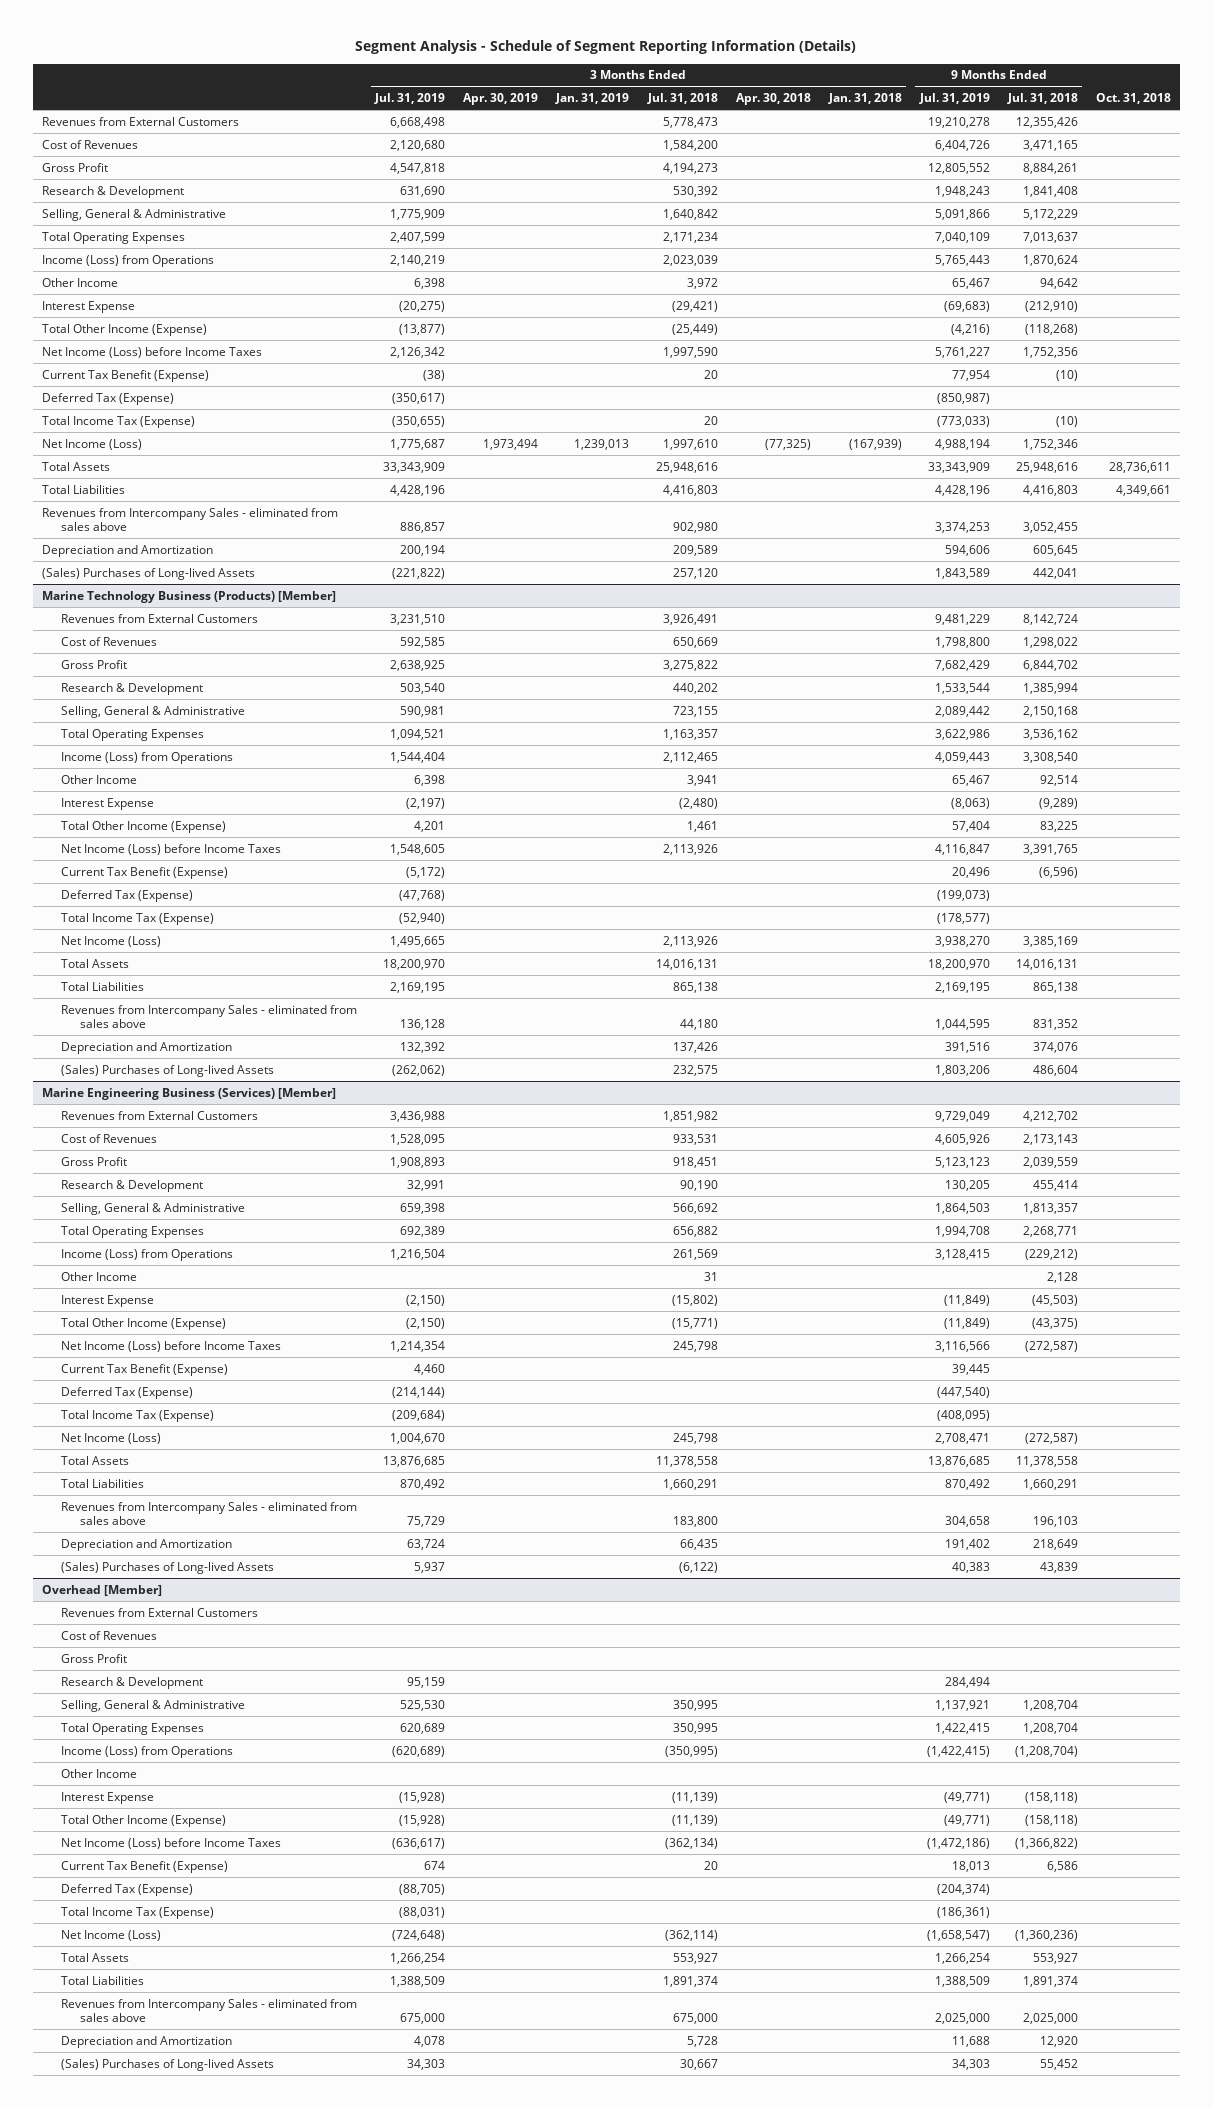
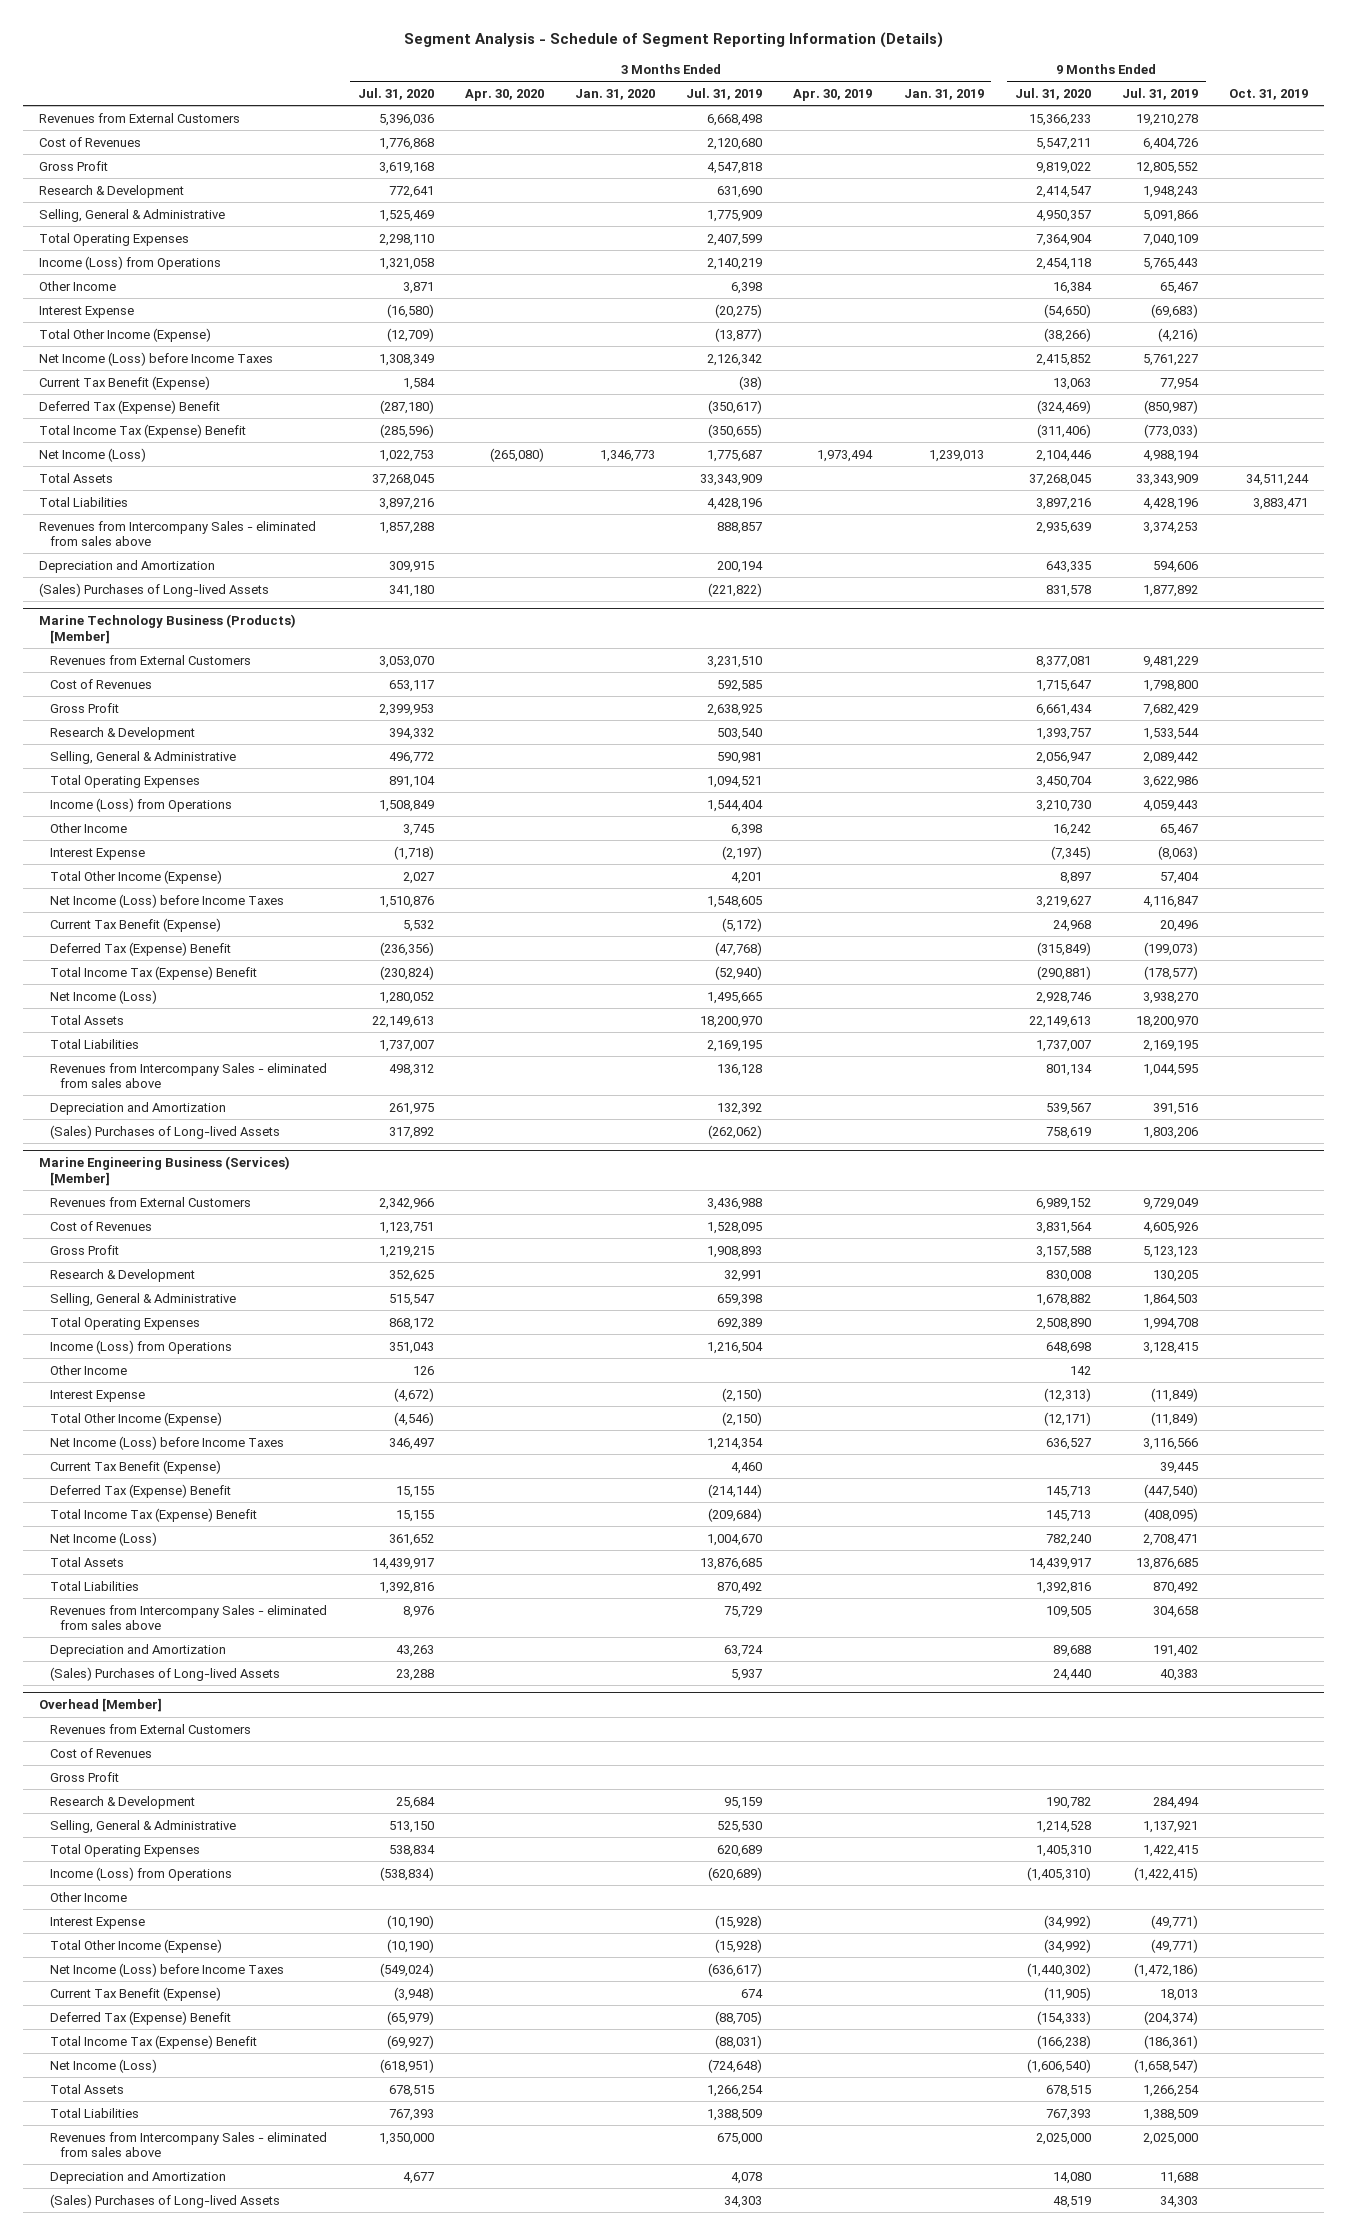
- | 3 Months Ended Jul. 31, 2019 | 3 Months Ended Apr. 30, 2019 | 3 Months Ended Jan. 31, 2019 | 3 Months Ended Jul. 31, 2018 | 3 Months Ended Apr. 30, 2018 | 3 Months Ended Jan. 31, 2018 | 9 Months Ended Jul. 31, 2019 | 9 Months Ended Jul. 31, 2018 | Oct. 31, 2018
+ | 3 Months Ended Jul. 31, 2020 | 3 Months Ended Apr. 30, 2020 | 3 Months Ended Jan. 31, 2020 | 3 Months Ended Jul. 31, 2019 | 3 Months Ended Apr. 30, 2019 | 3 Months Ended Jan. 31, 2019 | 9 Months Ended Jul. 31, 2020 | 9 Months Ended Jul. 31, 2019 | Oct. 31, 2019
- Deferred Tax (Expense) | (350,617) | | | | | | (850,987) | |
- Total Income Tax (Expense) | (350,655) | | | 20 | | | (773,033) | (10) |
+ Deferred Tax (Expense) Benefit | (287,180) | | | (350,617) | | | (324,469) | (850,987) |
+ Total Income Tax (Expense) Benefit | (285,596) | | | (350,655) | | | (311,406) | (773,033) |
- Revenues from Intercompany Sales - eliminated from sales above | 886,857 | | | 902,980 | | | 3,374,253 | 3,052,455 |
+ Revenues from Intercompany Sales - eliminated from sales above | 1,857,288 | | | 888,857 | | | 2,935,639 | 3,374,253 |
- (Sales) Purchases of Long-lived Assets | (221,822) | | | 257,120 | | | 1,843,589 | 442,041 |
+ (Sales) Purchases of Long-lived Assets | 341,180 | | | (221,822) | | | 831,578 | 1,877,892 |
@ Marine Technology Business (Products) [Member]
- Deferred Tax (Expense) | (47,768) | | | | | | (199,073) | |
- Total Income Tax (Expense) | (52,940) | | | | | | (178,577) | |
+ Deferred Tax (Expense) Benefit | (236,356) | | | (47,768) | | | (315,849) | (199,073) |
+ Total Income Tax (Expense) Benefit | (230,824) | | | (52,940) | | | (290,881) | (178,577) |
@ Marine Engineering Business (Services) [Member]
- Deferred Tax (Expense) | (214,144) | | | | | | (447,540) | |
- Total Income Tax (Expense) | (209,684) | | | | | | (408,095) | |
+ Deferred Tax (Expense) Benefit | 15,155 | | | (214,144) | | | 145,713 | (447,540) |
+ Total Income Tax (Expense) Benefit | 15,155 | | | (209,684) | | | 145,713 | (408,095) |
@ Overhead [Member]
- Deferred Tax (Expense) | (88,705) | | | | | | (204,374) | |
- Total Income Tax (Expense) | (88,031) | | | | | | (186,361) | |
+ Deferred Tax (Expense) Benefit | (65,979) | | | (88,705) | | | (154,333) | (204,374) |
+ Total Income Tax (Expense) Benefit | (69,927) | | | (88,031) | | | (166,238) | (186,361) |

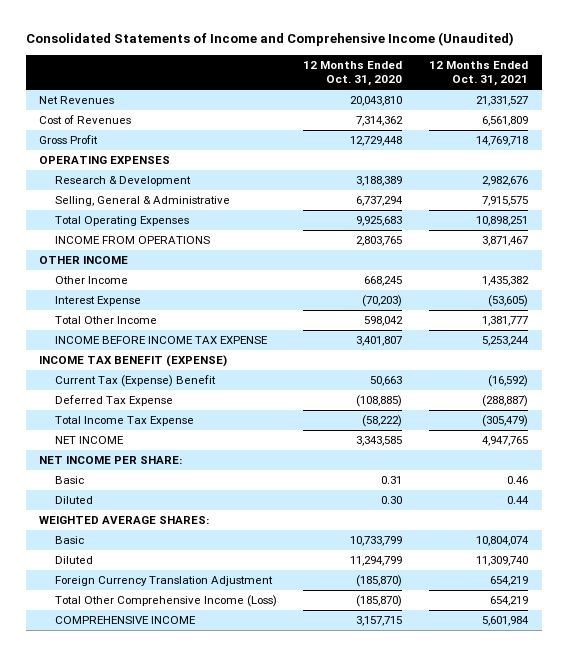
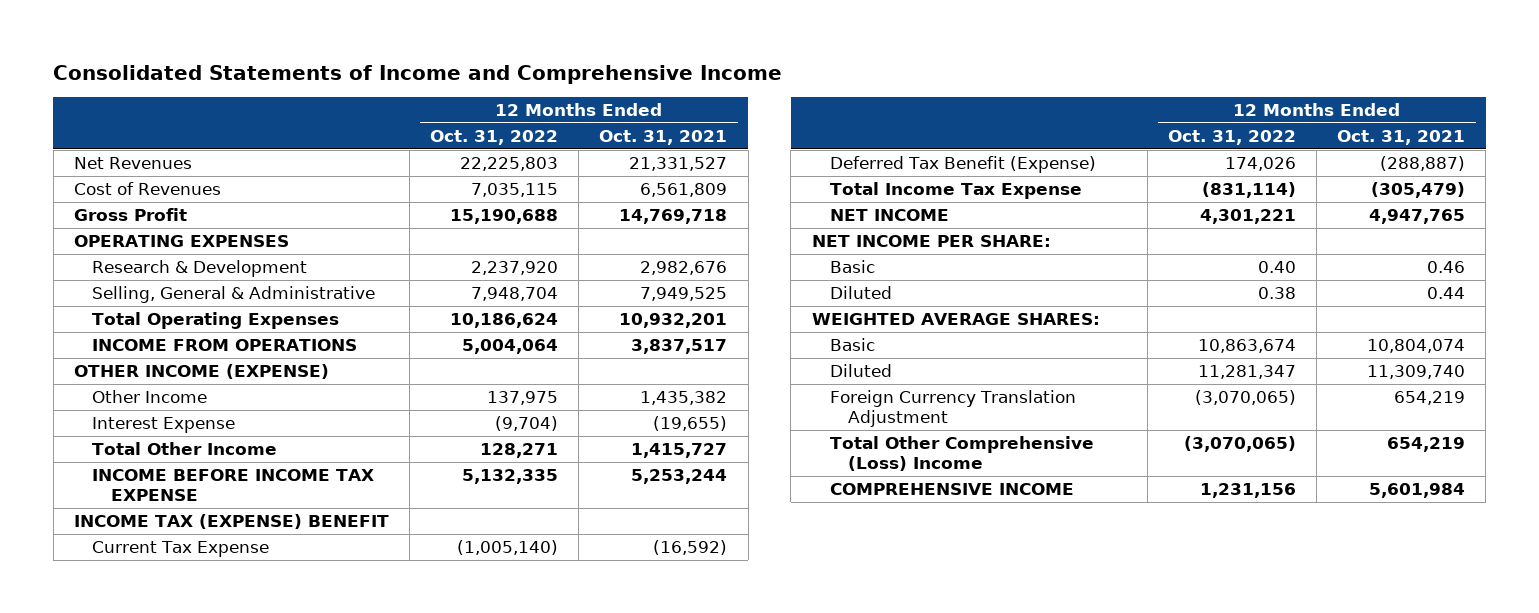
- Consolidated Statements of Income and Comprehensive Income (Unaudited)
+ Consolidated Statements of Income and Comprehensive Income
- | 12 Months Ended Oct. 31, 2020 | 12 Months Ended Oct. 31, 2021
+ | 12 Months Ended Oct. 31, 2022 | 12 Months Ended Oct. 31, 2021
- Selling, General & Administrative | 6,737,294 | 7,915,575
- Total Operating Expenses | 9,925,683 | 10,898,251
- INCOME FROM OPERATIONS | 2,803,765 | 3,871,467
- OTHER INCOME
+ Selling, General & Administrative | 7,948,704 | 7,949,525
+ Total Operating Expenses | 10,186,624 | 10,932,201
+ INCOME FROM OPERATIONS | 5,004,064 | 3,837,517
+ OTHER INCOME (EXPENSE)
- Interest Expense | (70,203) | (53,605)
- Total Other Income | 598,042 | 1,381,777
+ Interest Expense | (9,704) | (19,655)
+ Total Other Income | 128,271 | 1,415,727
- INCOME TAX BENEFIT (EXPENSE)
- Current Tax (Expense) Benefit | 50,663 | (16,592)
- Deferred Tax Expense | (108,885) | (288,887)
+ INCOME TAX (EXPENSE) BENEFIT
+ Current Tax Expense | (1,005,140) | (16,592)
+ Deferred Tax Benefit (Expense) | 174,026 | (288,887)
- Total Other Comprehensive Income (Loss) | (185,870) | 654,219
+ Total Other Comprehensive (Loss) Income | (3,070,065) | 654,219

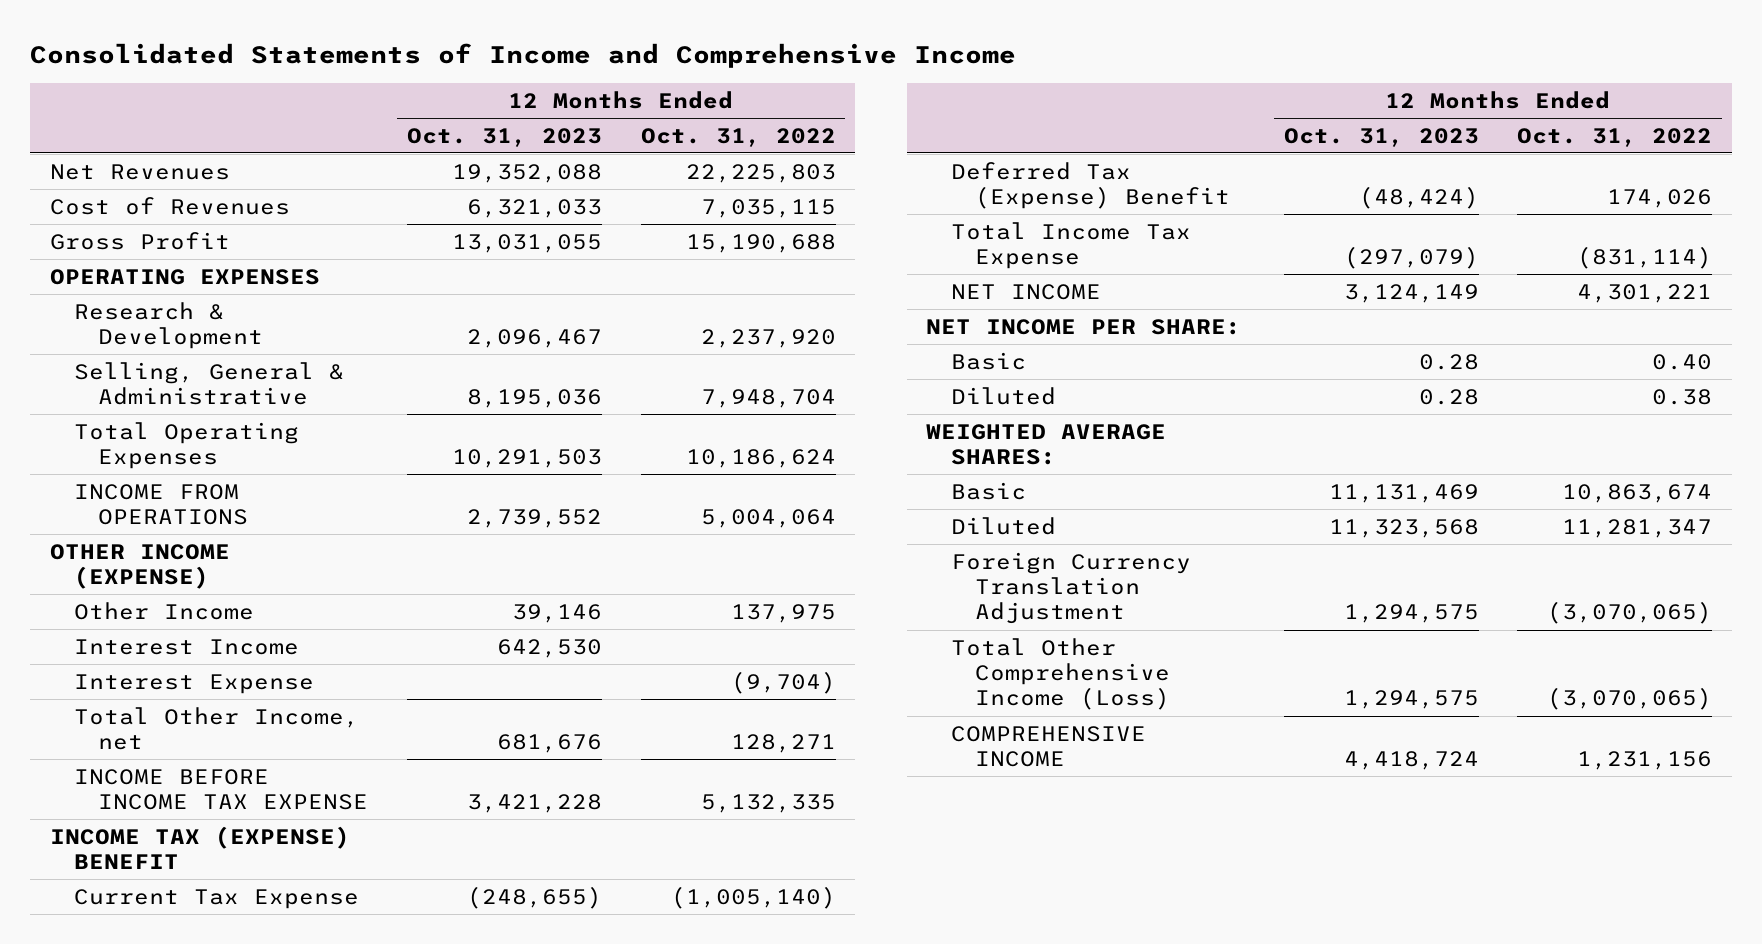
- | 12 Months Ended Oct. 31, 2022 | 12 Months Ended Oct. 31, 2021
+ | 12 Months Ended Oct. 31, 2023 | 12 Months Ended Oct. 31, 2022
+ Interest Income | 642,530 |
- Total Other Income | 128,271 | 1,415,727
+ Total Other Income, net | 681,676 | 128,271
- Deferred Tax Benefit (Expense) | 174,026 | (288,887)
+ Deferred Tax (Expense) Benefit | (48,424) | 174,026
- Total Other Comprehensive (Loss) Income | (3,070,065) | 654,219
+ Total Other Comprehensive Income (Loss) | 1,294,575 | (3,070,065)

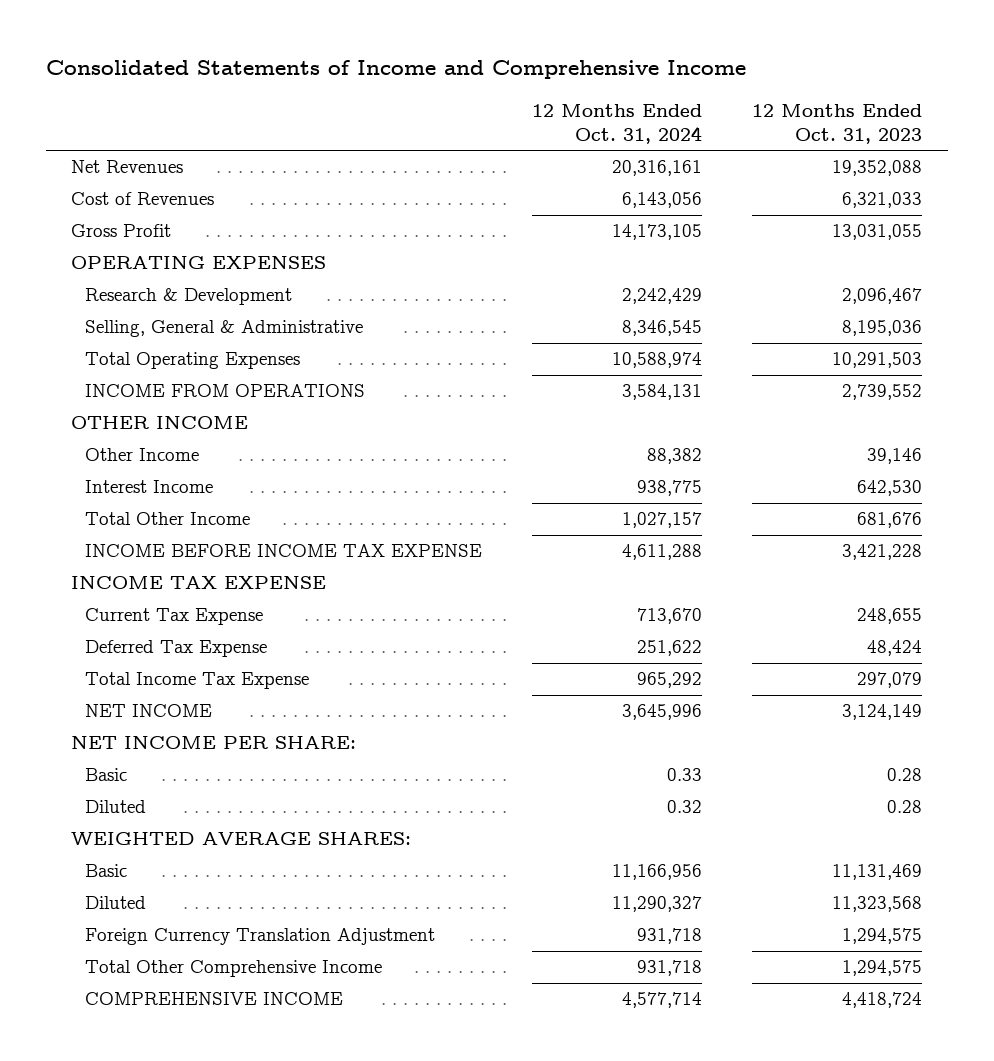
- | 12 Months Ended Oct. 31, 2023 | 12 Months Ended Oct. 31, 2022
+ | 12 Months Ended Oct. 31, 2024 | 12 Months Ended Oct. 31, 2023
- OTHER INCOME (EXPENSE)
+ OTHER INCOME
- Interest Expense | | (9,704)
- Total Other Income, net | 681,676 | 128,271
+ Total Other Income | 1,027,157 | 681,676
- INCOME TAX (EXPENSE) BENEFIT
- Current Tax Expense | (248,655) | (1,005,140)
- Deferred Tax (Expense) Benefit | (48,424) | 174,026
- Total Income Tax Expense | (297,079) | (831,114)
+ INCOME TAX EXPENSE
+ Current Tax Expense | 713,670 | 248,655
+ Deferred Tax Expense | 251,622 | 48,424
+ Total Income Tax Expense | 965,292 | 297,079
- Total Other Comprehensive Income (Loss) | 1,294,575 | (3,070,065)
+ Total Other Comprehensive Income | 931,718 | 1,294,575

